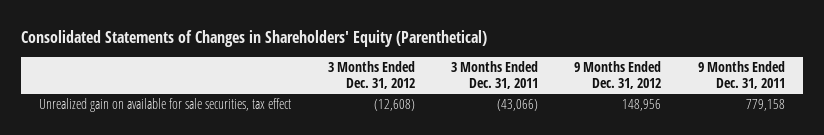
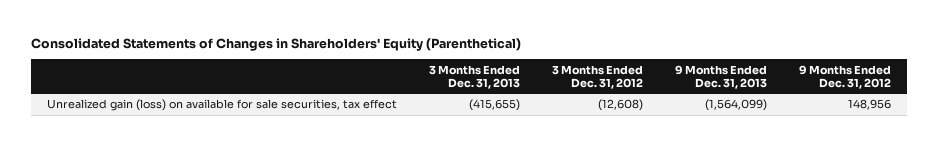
- | 3 Months Ended Dec. 31, 2012 | 3 Months Ended Dec. 31, 2011 | 9 Months Ended Dec. 31, 2012 | 9 Months Ended Dec. 31, 2011
+ | 3 Months Ended Dec. 31, 2013 | 3 Months Ended Dec. 31, 2012 | 9 Months Ended Dec. 31, 2013 | 9 Months Ended Dec. 31, 2012
- Unrealized gain on available for sale securities, tax effect | (12,608) | (43,066) | 148,956 | 779,158
+ Unrealized gain (loss) on available for sale securities, tax effect | (415,655) | (12,608) | (1,564,099) | 148,956

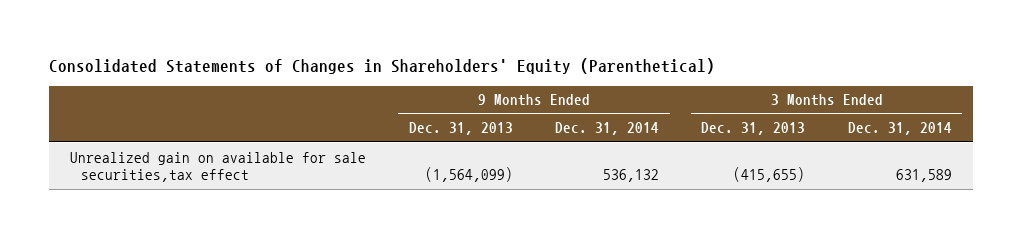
- | 3 Months Ended Dec. 31, 2013 | 3 Months Ended Dec. 31, 2012 | 9 Months Ended Dec. 31, 2013 | 9 Months Ended Dec. 31, 2012
+ | 9 Months Ended Dec. 31, 2013 | 9 Months Ended Dec. 31, 2014 | 3 Months Ended Dec. 31, 2013 | 3 Months Ended Dec. 31, 2014
- Unrealized gain (loss) on available for sale securities, tax effect | (415,655) | (12,608) | (1,564,099) | 148,956
+ Unrealized gain on available for sale securities,tax effect | (1,564,099) | 536,132 | (415,655) | 631,589

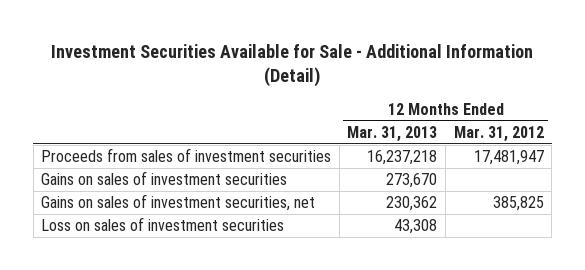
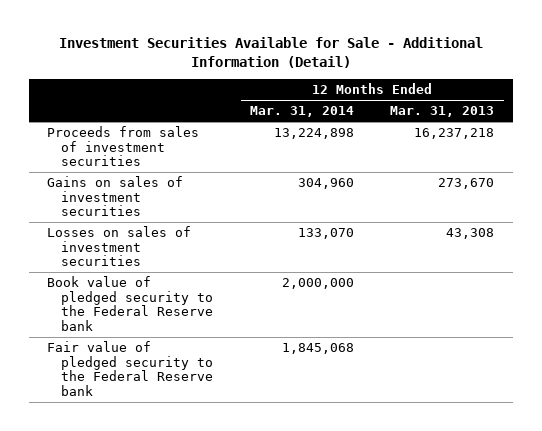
- | 12 Months Ended Mar. 31, 2013 | 12 Months Ended Mar. 31, 2012
+ | 12 Months Ended Mar. 31, 2014 | 12 Months Ended Mar. 31, 2013
- Gains on sales of investment securities, net | 230,362 | 385,825
- Loss on sales of investment securities | 43,308 |
+ Losses on sales of investment securities | 133,070 | 43,308
+ Book value of pledged security to the Federal Reserve bank | 2,000,000 |
+ Fair value of pledged security to the Federal Reserve bank | 1,845,068 |

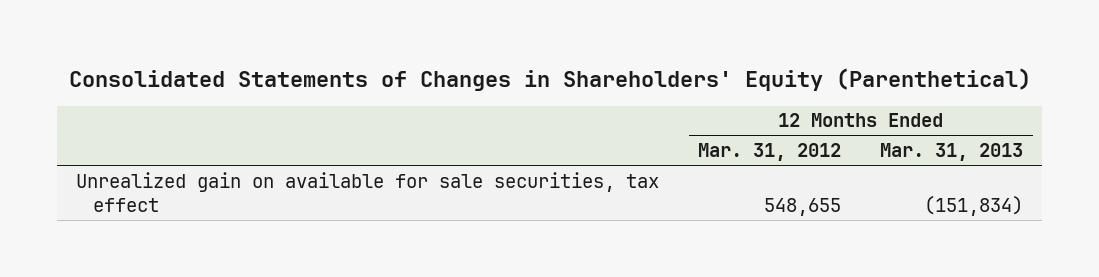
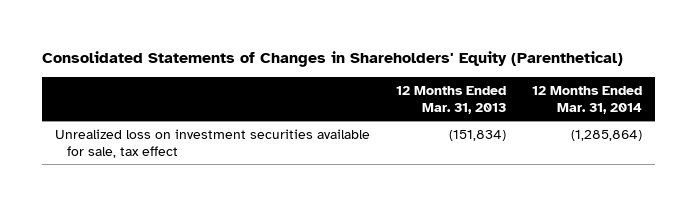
- | 12 Months Ended Mar. 31, 2012 | 12 Months Ended Mar. 31, 2013
+ | 12 Months Ended Mar. 31, 2013 | 12 Months Ended Mar. 31, 2014
- Unrealized gain on available for sale securities, tax effect | 548,655 | (151,834)
+ Unrealized loss on investment securities available for sale, tax effect | (151,834) | (1,285,864)

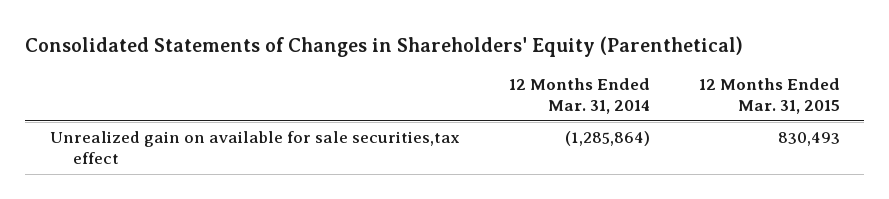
- | 12 Months Ended Mar. 31, 2013 | 12 Months Ended Mar. 31, 2014
+ | 12 Months Ended Mar. 31, 2014 | 12 Months Ended Mar. 31, 2015
- Unrealized loss on investment securities available for sale, tax effect | (151,834) | (1,285,864)
+ Unrealized gain on available for sale securities,tax effect | (1,285,864) | 830,493

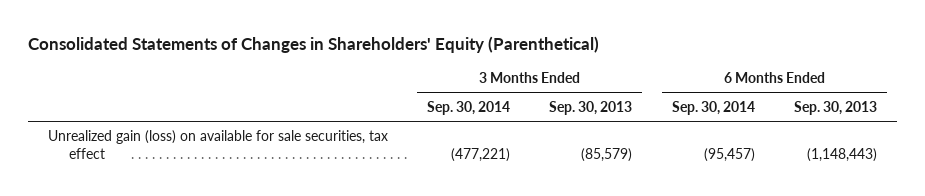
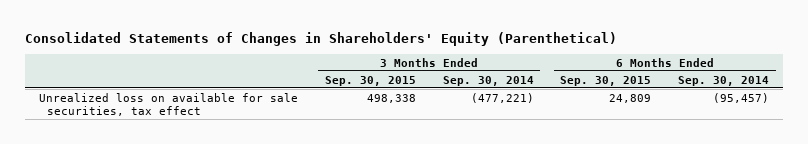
- | 3 Months Ended Sep. 30, 2014 | 3 Months Ended Sep. 30, 2013 | 6 Months Ended Sep. 30, 2014 | 6 Months Ended Sep. 30, 2013
+ | 3 Months Ended Sep. 30, 2015 | 3 Months Ended Sep. 30, 2014 | 6 Months Ended Sep. 30, 2015 | 6 Months Ended Sep. 30, 2014
- Unrealized gain (loss) on available for sale securities, tax effect | (477,221) | (85,579) | (95,457) | (1,148,443)
+ Unrealized loss on available for sale securities, tax effect | 498,338 | (477,221) | 24,809 | (95,457)

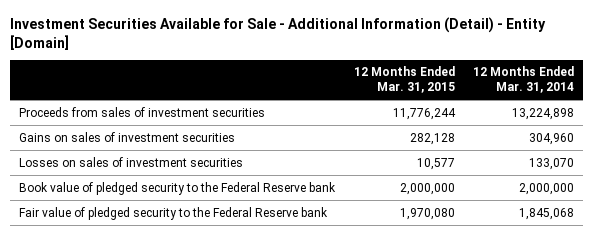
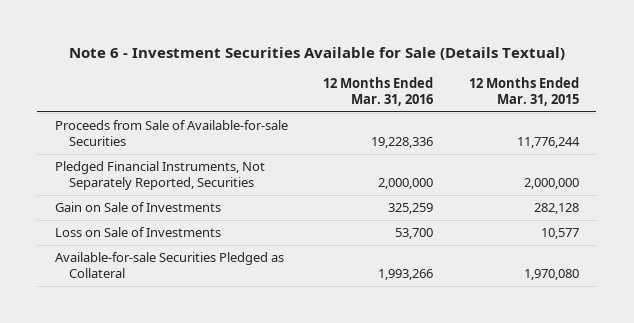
- Investment Securities Available for Sale - Additional Information (Detail) - Entity [Domain]
+ Note 6 - Investment Securities Available for Sale (Details Textual)
- | 12 Months Ended Mar. 31, 2015 | 12 Months Ended Mar. 31, 2014
+ | 12 Months Ended Mar. 31, 2016 | 12 Months Ended Mar. 31, 2015
- Proceeds from sales of investment securities | 11,776,244 | 13,224,898
- Gains on sales of investment securities | 282,128 | 304,960
- Losses on sales of investment securities | 10,577 | 133,070
- Book value of pledged security to the Federal Reserve bank | 2,000,000 | 2,000,000
- Fair value of pledged security to the Federal Reserve bank | 1,970,080 | 1,845,068
+ Proceeds from Sale of Available-for-sale Securities | 19,228,336 | 11,776,244
+ Pledged Financial Instruments, Not Separately Reported, Securities | 2,000,000 | 2,000,000
+ Gain on Sale of Investments | 325,259 | 282,128
+ Loss on Sale of Investments | 53,700 | 10,577
+ Available-for-sale Securities Pledged as Collateral | 1,993,266 | 1,970,080

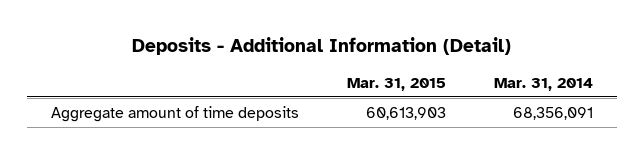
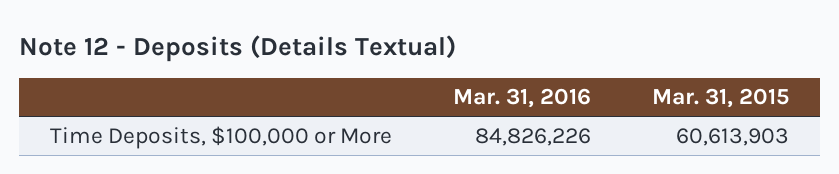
- Deposits - Additional Information (Detail)
+ Note 12 - Deposits (Details Textual)
- | Mar. 31, 2015 | Mar. 31, 2014
+ | Mar. 31, 2016 | Mar. 31, 2015
- Aggregate amount of time deposits | 60,613,903 | 68,356,091
+ Time Deposits, $100,000 or More | 84,826,226 | 60,613,903

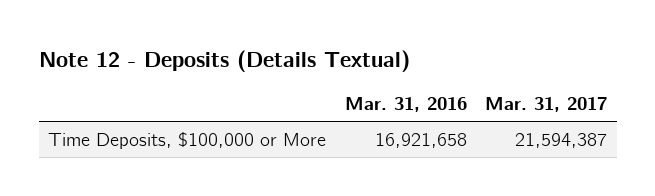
- | Mar. 31, 2016 | Mar. 31, 2015
+ | Mar. 31, 2016 | Mar. 31, 2017
- Time Deposits, $100,000 or More | 84,826,226 | 60,613,903
+ Time Deposits, $100,000 or More | 16,921,658 | 21,594,387

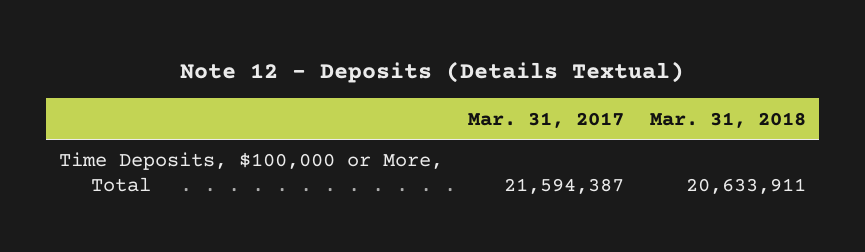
- | Mar. 31, 2016 | Mar. 31, 2017
+ | Mar. 31, 2017 | Mar. 31, 2018
- Time Deposits, $100,000 or More | 16,921,658 | 21,594,387
+ Time Deposits, $100,000 or More, Total | 21,594,387 | 20,633,911

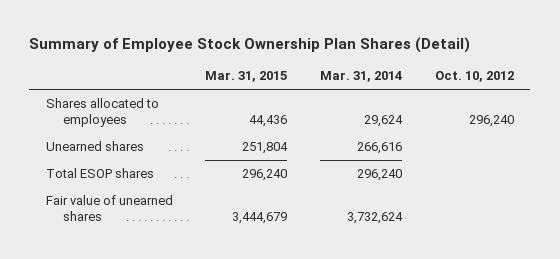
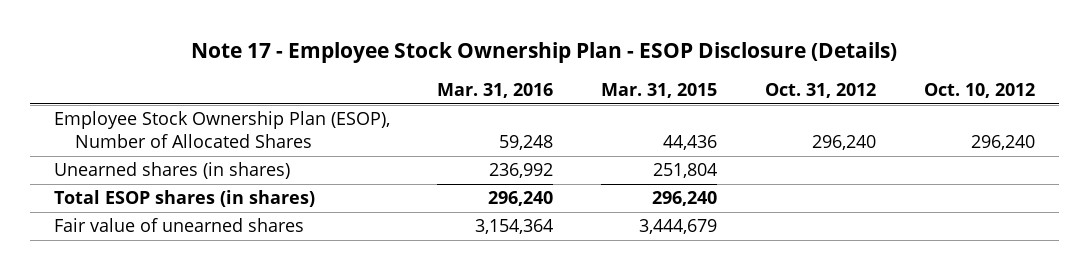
- Summary of Employee Stock Ownership Plan Shares (Detail)
+ Note 17 - Employee Stock Ownership Plan - ESOP Disclosure (Details)
- | Mar. 31, 2015 | Mar. 31, 2014 | Oct. 10, 2012
+ | Mar. 31, 2016 | Mar. 31, 2015 | Oct. 31, 2012 | Oct. 10, 2012
- Shares allocated to employees | 44,436 | 29,624 | 296,240
- Unearned shares | 251,804 | 266,616 |
- Total ESOP shares | 296,240 | 296,240 |
+ Employee Stock Ownership Plan (ESOP), Number of Allocated Shares | 59,248 | 44,436 | 296,240 | 296,240
+ Unearned shares (in shares) | 236,992 | 251,804 | |
+ Total ESOP shares (in shares) | 296,240 | 296,240 | |

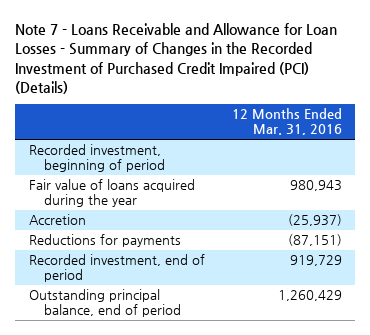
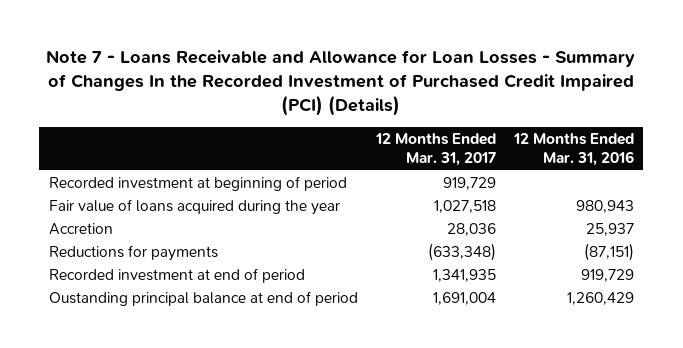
- Note 7 - Loans Receivable and Allowance for Loan Losses - Summary of Changes in the Recorded Investment of Purchased Credit Impaired (PCI) (Details)
+ Note 7 - Loans Receivable and Allowance for Loan Losses - Summary of Changes In the Recorded Investment of Purchased Credit Impaired (PCI) (Details)
- | 12 Months Ended Mar. 31, 2016
+ | 12 Months Ended Mar. 31, 2017 | 12 Months Ended Mar. 31, 2016
- Recorded investment, beginning of period
+ Recorded investment at beginning of period | 919,729 |
- Accretion | (25,937)
+ Accretion | 28,036 | 25,937
- Recorded investment, end of period | 919,729
- Outstanding principal balance, end of period | 1,260,429
+ Recorded investment at end of period | 1,341,935 | 919,729
+ Oustanding principal balance at end of period | 1,691,004 | 1,260,429

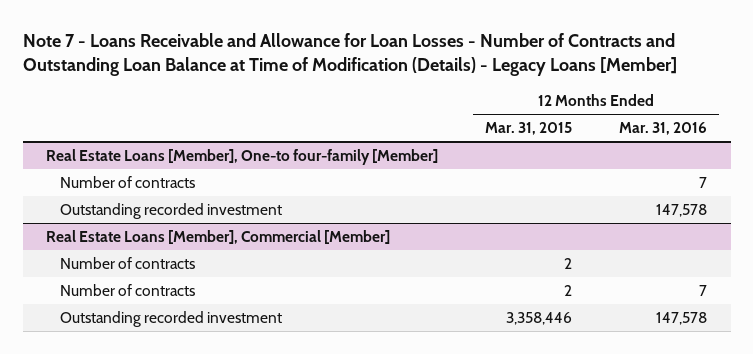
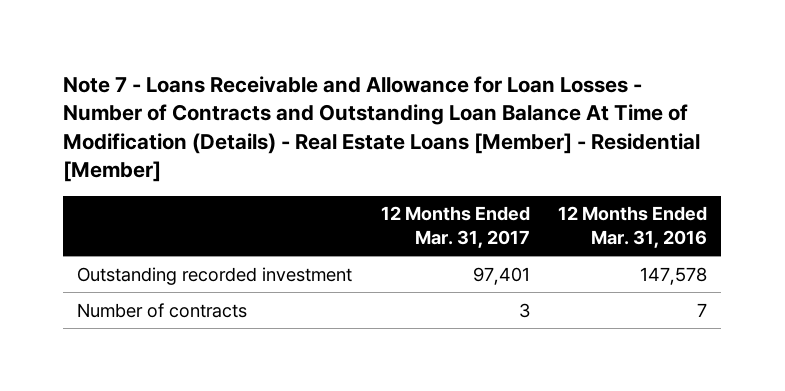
- Note 7 - Loans Receivable and Allowance for Loan Losses - Number of Contracts and Outstanding Loan Balance at Time of Modification (Details) - Legacy Loans [Member]
+ Note 7 - Loans Receivable and Allowance for Loan Losses - Number of Contracts and Outstanding Loan Balance At Time of Modification (Details) - Real Estate Loans [Member] - Residential [Member]
- | 12 Months Ended Mar. 31, 2015 | 12 Months Ended Mar. 31, 2016
+ | 12 Months Ended Mar. 31, 2017 | 12 Months Ended Mar. 31, 2016
- Real Estate Loans [Member], One-to four-family [Member]
- Number of contracts | | 7
- Real Estate Loans [Member], Commercial [Member]
- Number of contracts | 2 |
- Outstanding recorded investment | 3,358,446 | 147,578

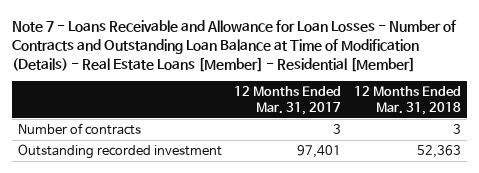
- Note 7 - Loans Receivable and Allowance for Loan Losses - Number of Contracts and Outstanding Loan Balance At Time of Modification (Details) - Real Estate Loans [Member] - Residential [Member]
+ Note 7 - Loans Receivable and Allowance for Loan Losses - Number of Contracts and Outstanding Loan Balance at Time of Modification (Details) - Real Estate Loans [Member] - Residential [Member]
- | 12 Months Ended Mar. 31, 2017 | 12 Months Ended Mar. 31, 2016
+ | 12 Months Ended Mar. 31, 2017 | 12 Months Ended Mar. 31, 2018
moved down: Outstanding recorded investment | 97,401 | 52,363

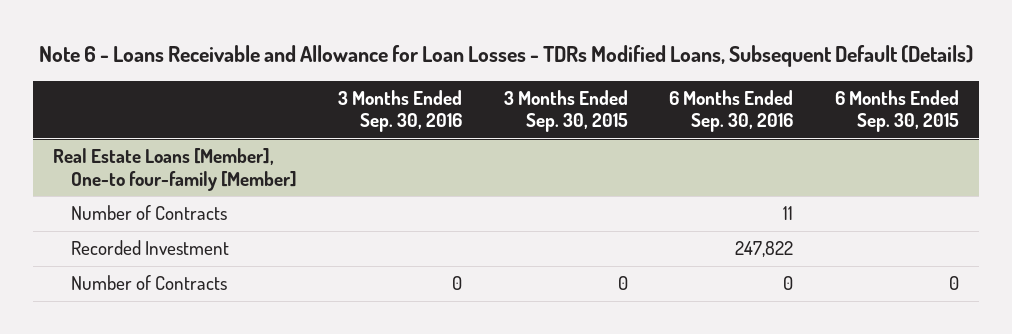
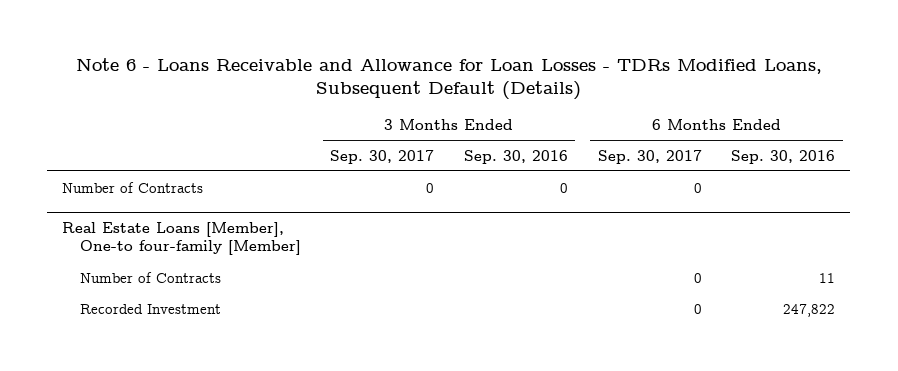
- | 3 Months Ended Sep. 30, 2016 | 3 Months Ended Sep. 30, 2015 | 6 Months Ended Sep. 30, 2016 | 6 Months Ended Sep. 30, 2015
+ | 3 Months Ended Sep. 30, 2017 | 3 Months Ended Sep. 30, 2016 | 6 Months Ended Sep. 30, 2017 | 6 Months Ended Sep. 30, 2016
+ Number of Contracts | 0 | 0 | 0 |
@ Real Estate Loans [Member], One-to four-family [Member]
- Number of Contracts | 0 | 0 | 0 | 0

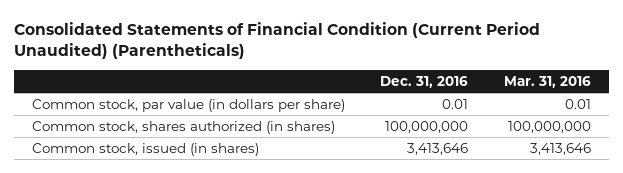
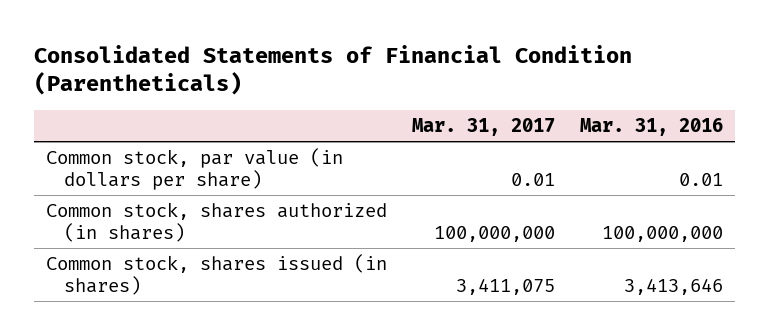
- Consolidated Statements of Financial Condition (Current Period Unaudited) (Parentheticals)
+ Consolidated Statements of Financial Condition (Parentheticals)
- | Dec. 31, 2016 | Mar. 31, 2016
+ | Mar. 31, 2017 | Mar. 31, 2016
- Common stock, issued (in shares) | 3,413,646 | 3,413,646
+ Common stock, shares issued (in shares) | 3,411,075 | 3,413,646

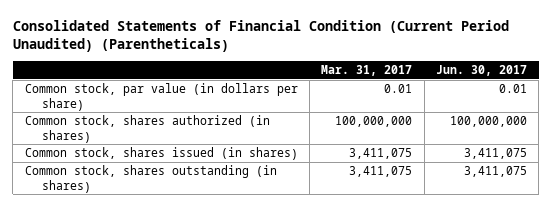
- Consolidated Statements of Financial Condition (Parentheticals)
+ Consolidated Statements of Financial Condition (Current Period Unaudited) (Parentheticals)
- | Mar. 31, 2017 | Mar. 31, 2016
+ | Mar. 31, 2017 | Jun. 30, 2017
+ Common stock, shares outstanding (in shares) | 3,411,075 | 3,411,075

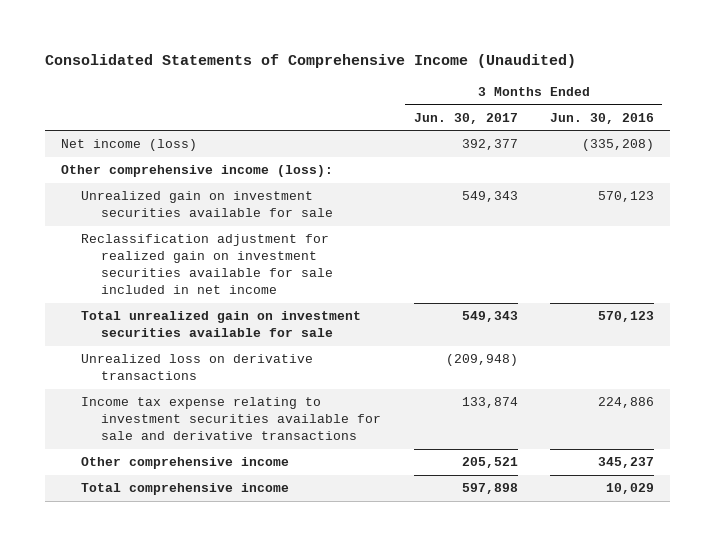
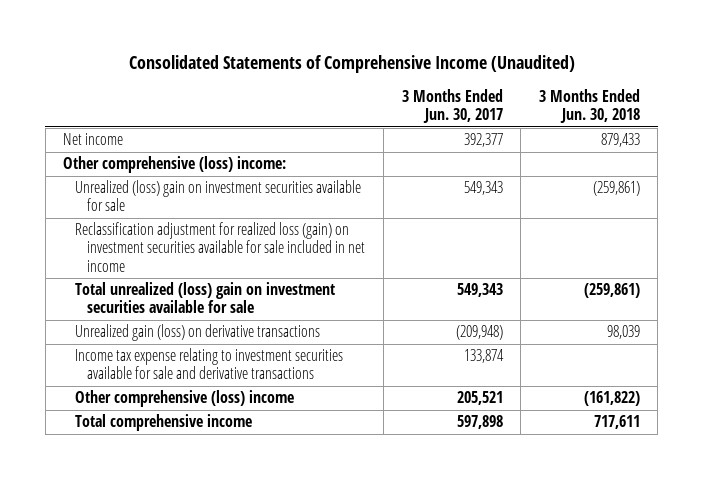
- | 3 Months Ended Jun. 30, 2017 | 3 Months Ended Jun. 30, 2016
+ | 3 Months Ended Jun. 30, 2017 | 3 Months Ended Jun. 30, 2018
- Net income (loss) | 392,377 | (335,208)
- Other comprehensive income (loss):
- Unrealized gain on investment securities available for sale | 549,343 | 570,123
- Reclassification adjustment for realized gain on investment securities available for sale included in net income
- Total unrealized gain on investment securities available for sale | 549,343 | 570,123
- Unrealized loss on derivative transactions | (209,948) |
+ Net income | 392,377 | 879,433
+ Other comprehensive (loss) income:
+ Unrealized (loss) gain on investment securities available for sale | 549,343 | (259,861)
+ Reclassification adjustment for realized loss (gain) on investment securities available for sale included in net income
+ Total unrealized (loss) gain on investment securities available for sale | 549,343 | (259,861)
+ Unrealized gain (loss) on derivative transactions | (209,948) | 98,039
- Other comprehensive income | 205,521 | 345,237
+ Other comprehensive (loss) income | 205,521 | (161,822)

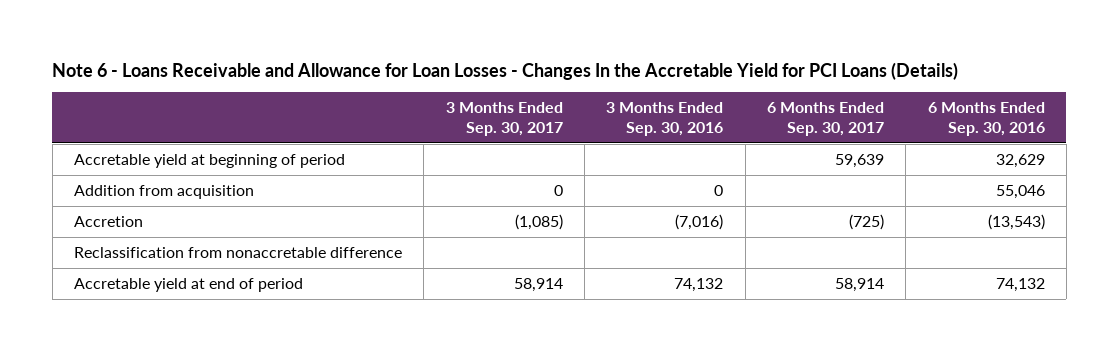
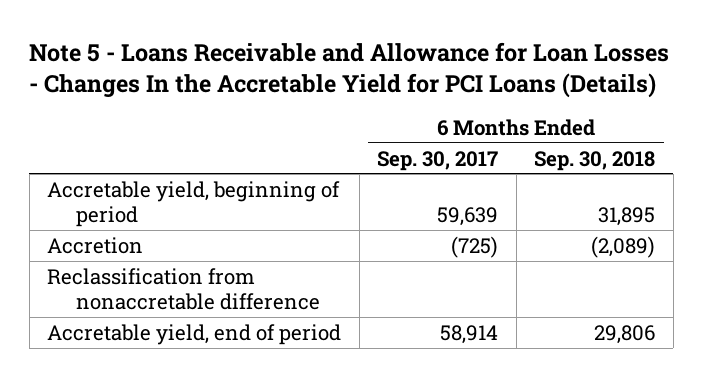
- Note 6 - Loans Receivable and Allowance for Loan Losses - Changes In the Accretable Yield for PCI Loans (Details)
+ Note 5 - Loans Receivable and Allowance for Loan Losses - Changes In the Accretable Yield for PCI Loans (Details)
- | 3 Months Ended Sep. 30, 2017 | 3 Months Ended Sep. 30, 2016 | 6 Months Ended Sep. 30, 2017 | 6 Months Ended Sep. 30, 2016
+ | 6 Months Ended Sep. 30, 2017 | 6 Months Ended Sep. 30, 2018
- Accretable yield at beginning of period | | | 59,639 | 32,629
- Addition from acquisition | 0 | 0 | | 55,046
+ Accretable yield, beginning of period | 59,639 | 31,895
- Accretable yield at end of period | 58,914 | 74,132 | 58,914 | 74,132
+ Accretable yield, end of period | 58,914 | 29,806

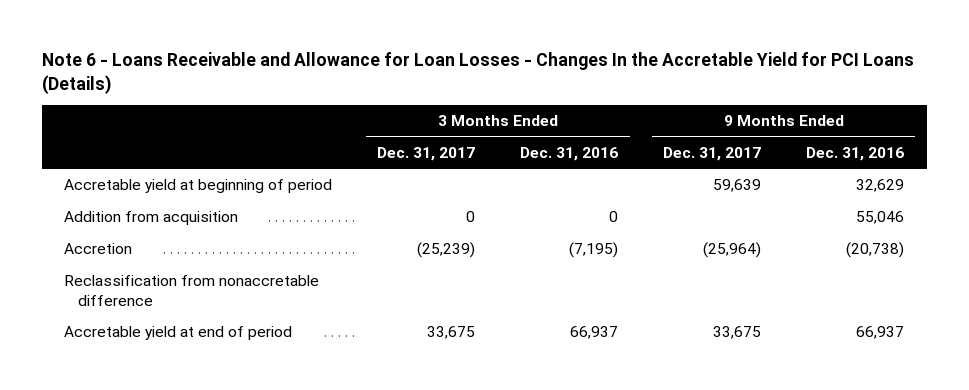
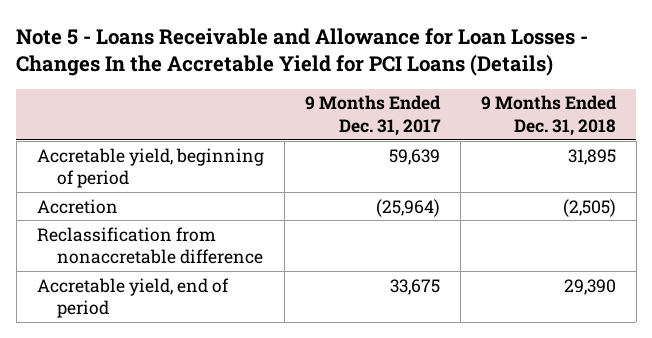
- Note 6 - Loans Receivable and Allowance for Loan Losses - Changes In the Accretable Yield for PCI Loans (Details)
+ Note 5 - Loans Receivable and Allowance for Loan Losses - Changes In the Accretable Yield for PCI Loans (Details)
- | 3 Months Ended Dec. 31, 2017 | 3 Months Ended Dec. 31, 2016 | 9 Months Ended Dec. 31, 2017 | 9 Months Ended Dec. 31, 2016
+ | 9 Months Ended Dec. 31, 2017 | 9 Months Ended Dec. 31, 2018
- Accretable yield at beginning of period | | | 59,639 | 32,629
- Addition from acquisition | 0 | 0 | | 55,046
+ Accretable yield, beginning of period | 59,639 | 31,895
- Accretable yield at end of period | 33,675 | 66,937 | 33,675 | 66,937
+ Accretable yield, end of period | 33,675 | 29,390

